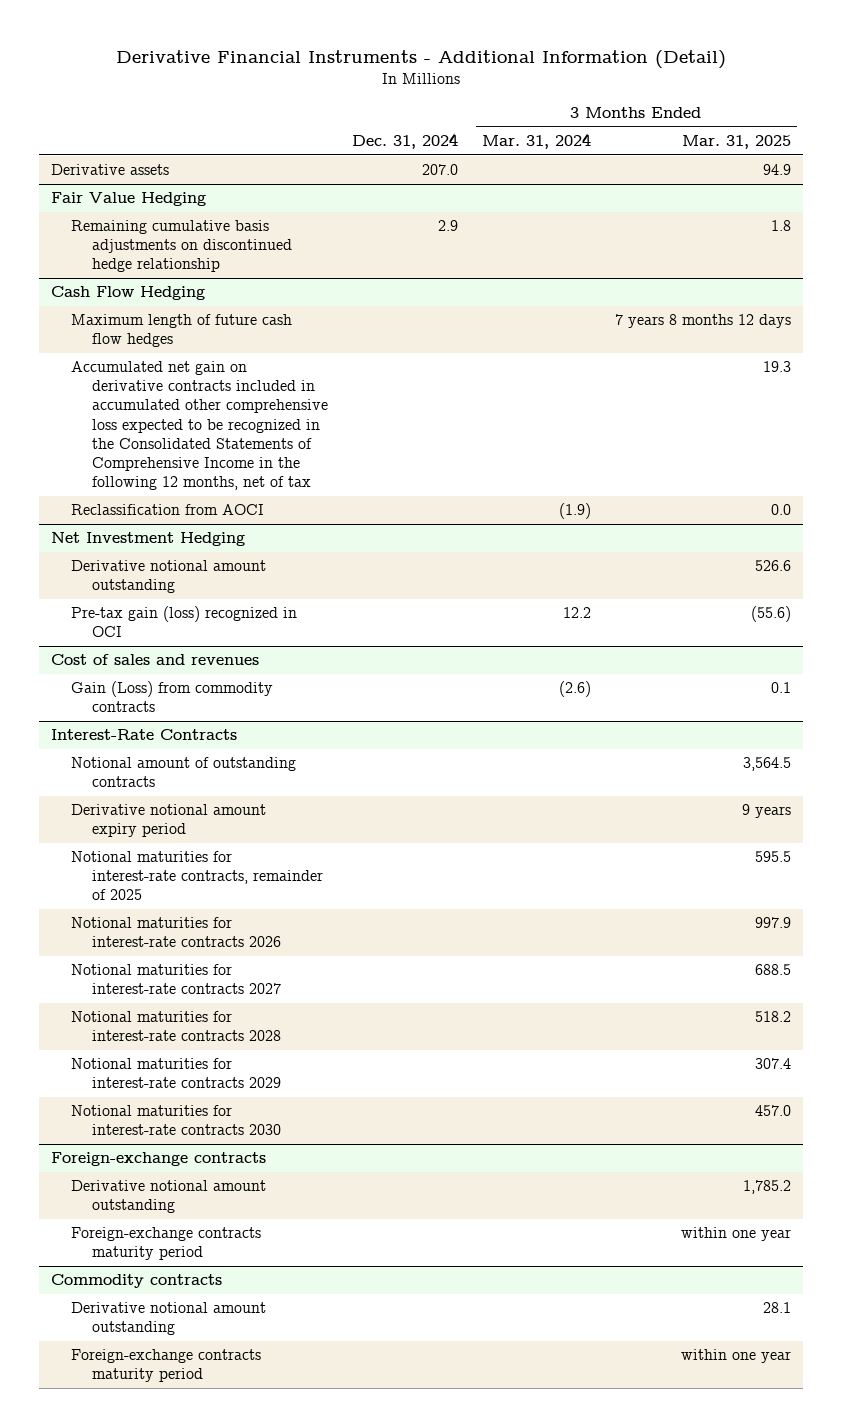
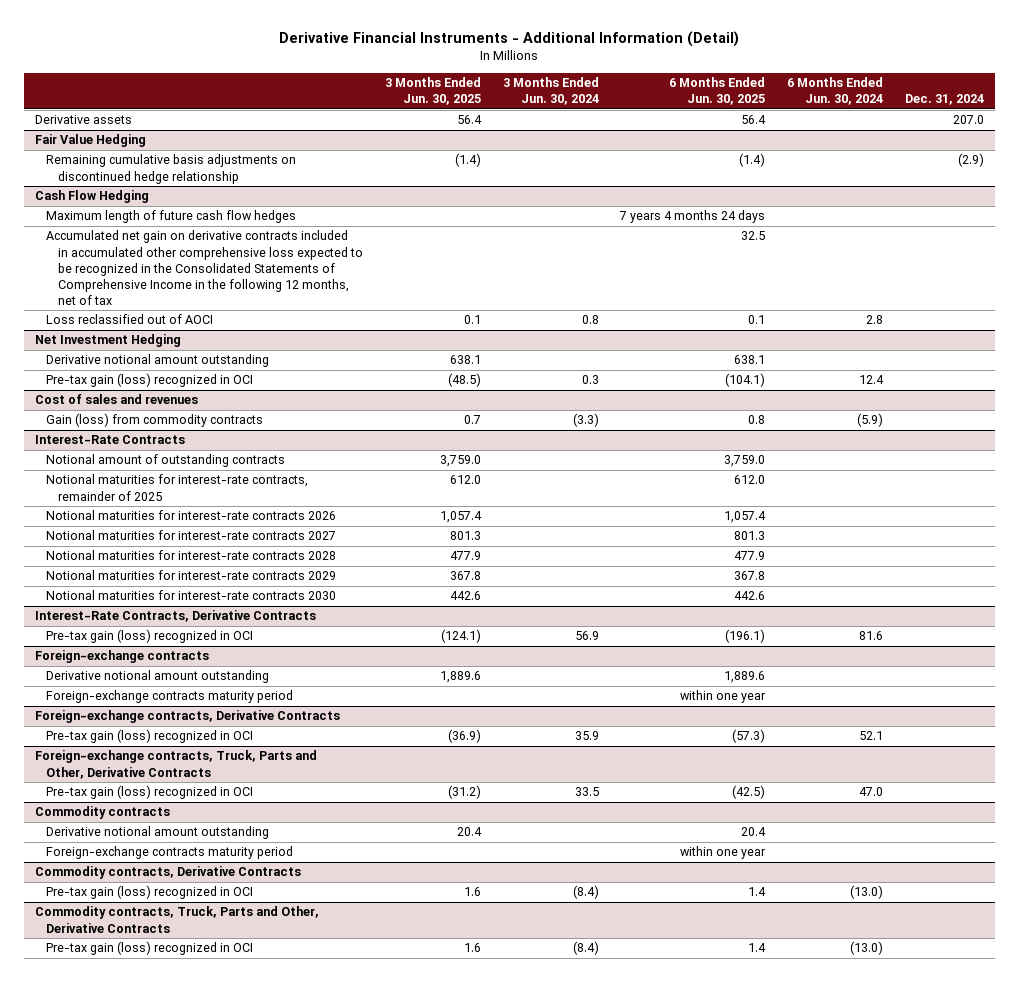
- | Dec. 31, 2024 | 3 Months Ended Mar. 31, 2024 | 3 Months Ended Mar. 31, 2025
+ | 3 Months Ended Jun. 30, 2025 | 3 Months Ended Jun. 30, 2024 | 6 Months Ended Jun. 30, 2025 | 6 Months Ended Jun. 30, 2024 | Dec. 31, 2024
@ Fair Value Hedging
- Remaining cumulative basis adjustments on discontinued hedge relationship | 2.9 | | 1.8
+ Remaining cumulative basis adjustments on discontinued hedge relationship | (1.4) | | (1.4) | | (2.9)
@ Cash Flow Hedging
- Reclassification from AOCI | | (1.9) | 0.0
+ Loss reclassified out of AOCI | 0.1 | 0.8 | 0.1 | 2.8 |
@ Cost of sales and revenues
- Gain (Loss) from commodity contracts | | (2.6) | 0.1
+ Gain (loss) from commodity contracts | 0.7 | (3.3) | 0.8 | (5.9) |
@ Interest-Rate Contracts
- Derivative notional amount expiry period | | | 9 years
+ Interest-Rate Contracts, Derivative Contracts
+ Pre-tax gain (loss) recognized in OCI | (124.1) | 56.9 | (196.1) | 81.6 |
+ Foreign-exchange contracts, Derivative Contracts
+ Pre-tax gain (loss) recognized in OCI | (36.9) | 35.9 | (57.3) | 52.1 |
+ Foreign-exchange contracts, Truck, Parts and Other, Derivative Contracts
+ Pre-tax gain (loss) recognized in OCI | (31.2) | 33.5 | (42.5) | 47.0 |
+ Commodity contracts, Derivative Contracts
+ Pre-tax gain (loss) recognized in OCI | 1.6 | (8.4) | 1.4 | (13.0) |
+ Commodity contracts, Truck, Parts and Other, Derivative Contracts
+ Pre-tax gain (loss) recognized in OCI | 1.6 | (8.4) | 1.4 | (13.0) |

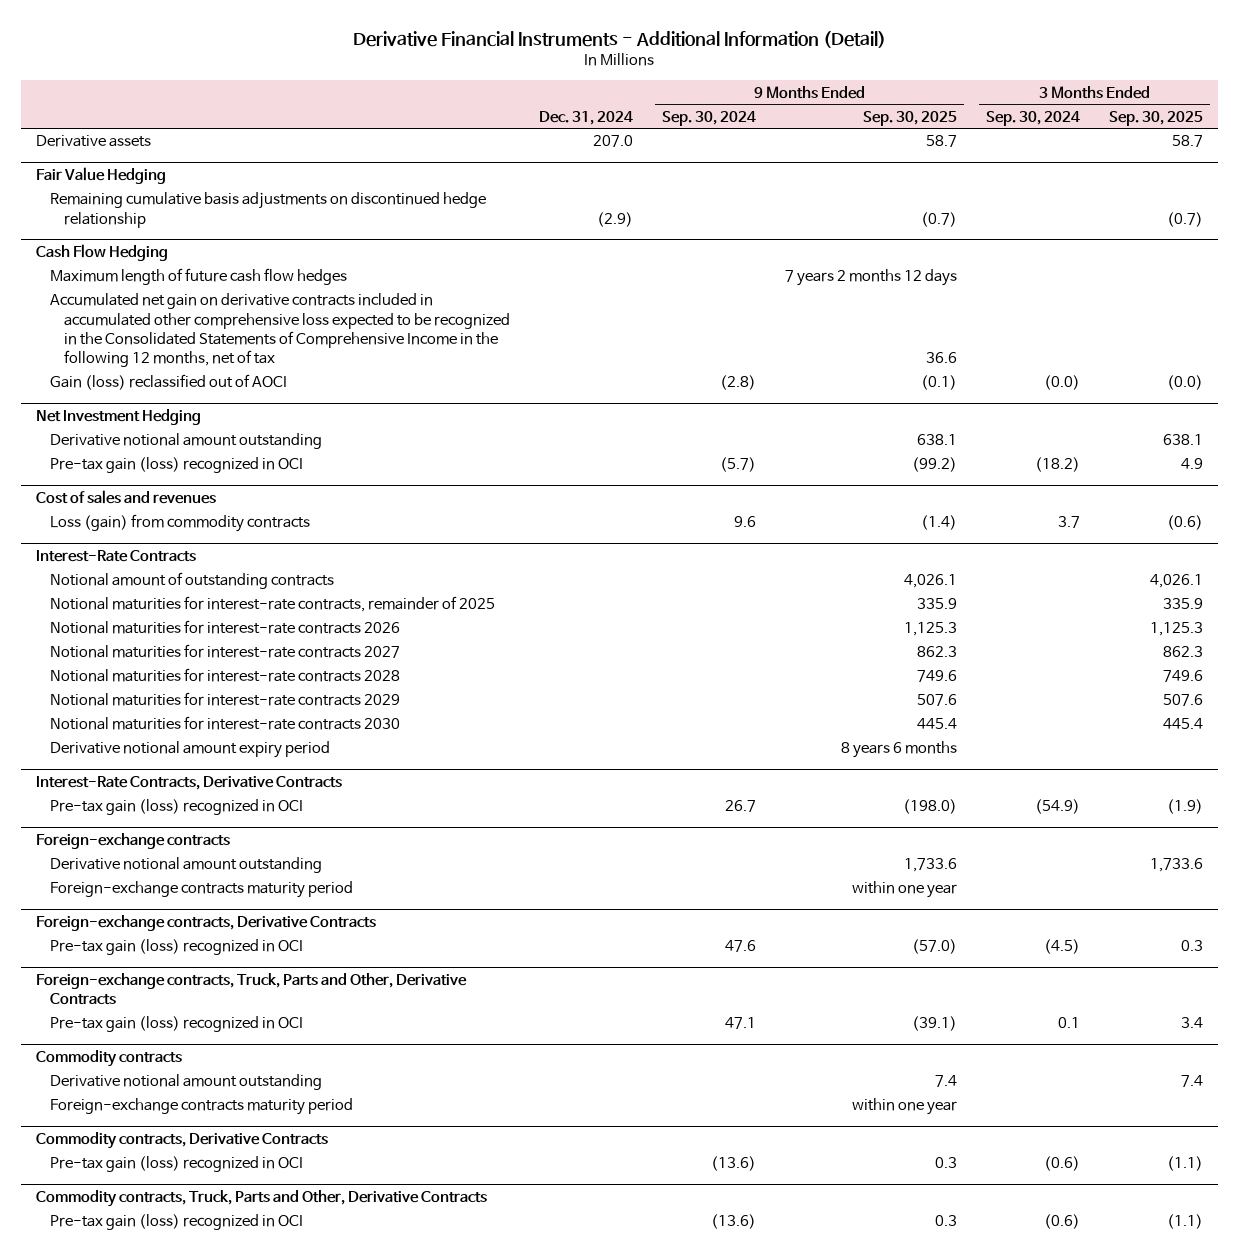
- | 3 Months Ended Jun. 30, 2025 | 3 Months Ended Jun. 30, 2024 | 6 Months Ended Jun. 30, 2025 | 6 Months Ended Jun. 30, 2024 | Dec. 31, 2024
+ | Dec. 31, 2024 | 9 Months Ended Sep. 30, 2024 | 9 Months Ended Sep. 30, 2025 | 3 Months Ended Sep. 30, 2024 | 3 Months Ended Sep. 30, 2025
@ Cash Flow Hedging
- Loss reclassified out of AOCI | 0.1 | 0.8 | 0.1 | 2.8 |
+ Gain (loss) reclassified out of AOCI | | (2.8) | (0.1) | (0.0) | (0.0)
@ Cost of sales and revenues
- Gain (loss) from commodity contracts | 0.7 | (3.3) | 0.8 | (5.9) |
+ Loss (gain) from commodity contracts | | 9.6 | (1.4) | 3.7 | (0.6)
@ Interest-Rate Contracts
+ Derivative notional amount expiry period | | | 8 years 6 months | |

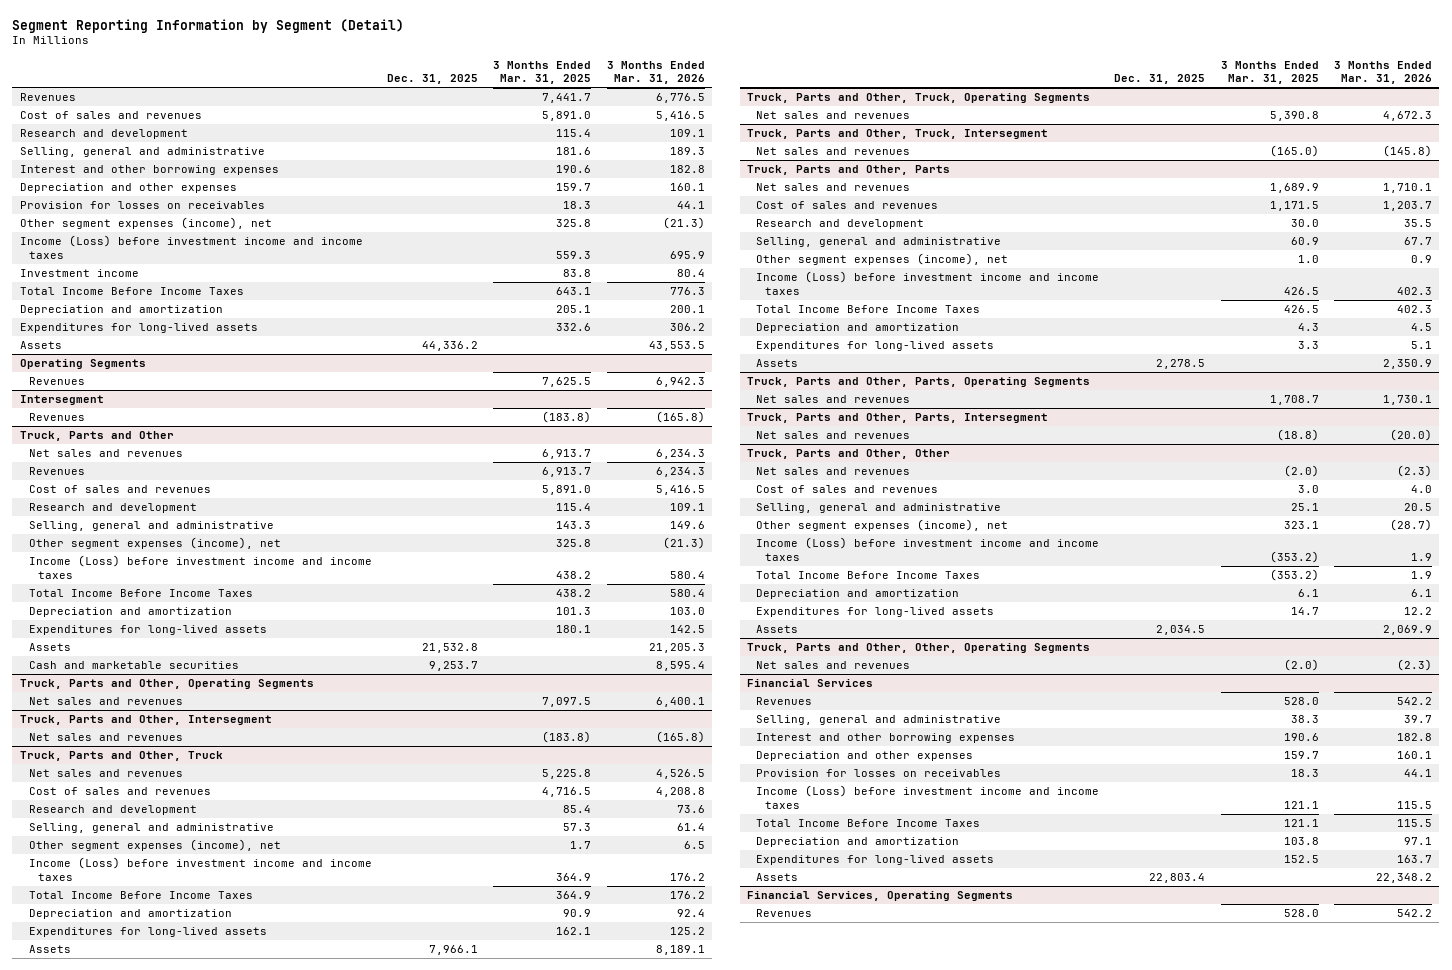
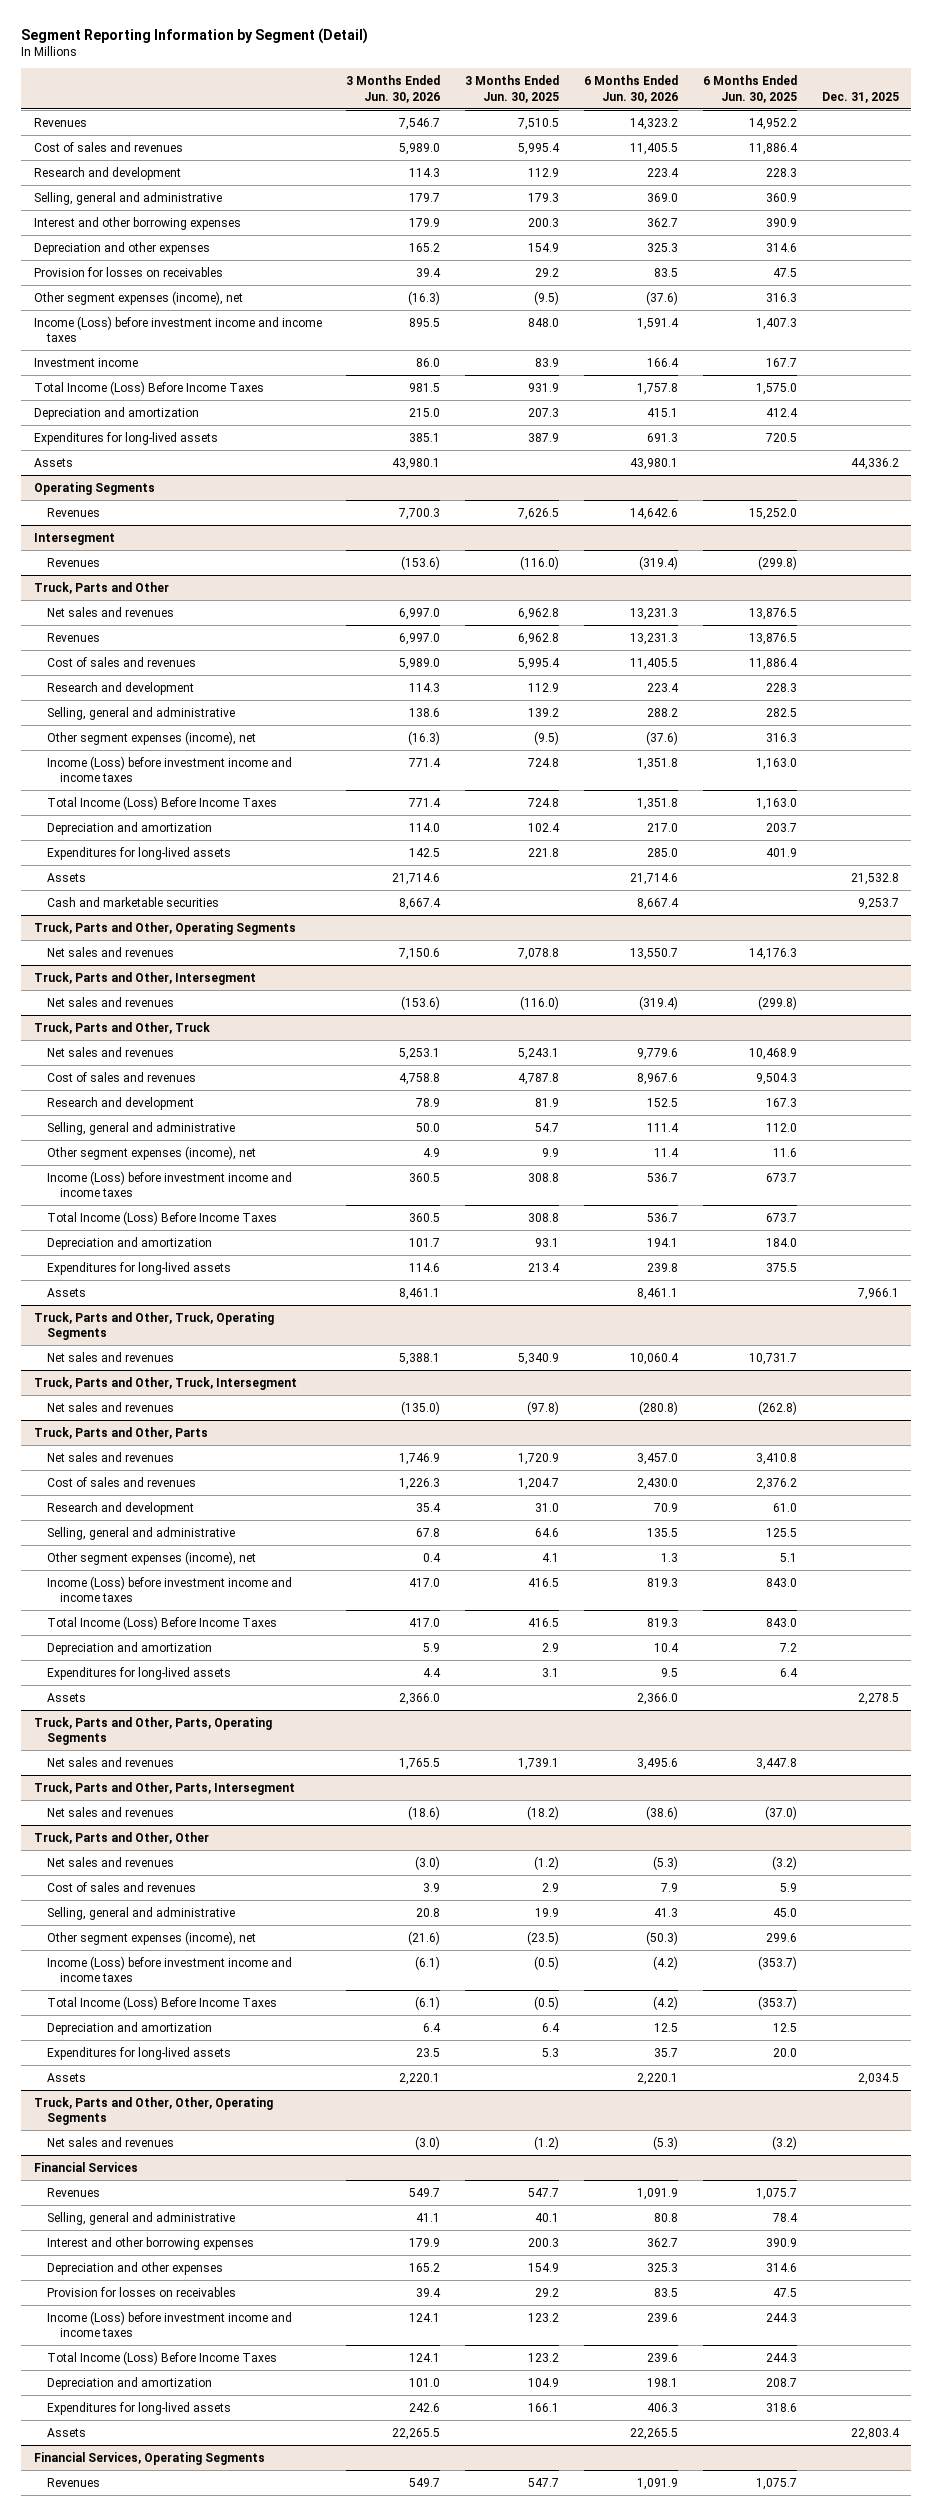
- | Dec. 31, 2025 | 3 Months Ended Mar. 31, 2025 | 3 Months Ended Mar. 31, 2026
+ | 3 Months Ended Jun. 30, 2026 | 3 Months Ended Jun. 30, 2025 | 6 Months Ended Jun. 30, 2026 | 6 Months Ended Jun. 30, 2025 | Dec. 31, 2025
- Total Income Before Income Taxes | | 643.1 | 776.3
+ Total Income (Loss) Before Income Taxes | 981.5 | 931.9 | 1,757.8 | 1,575.0 |
@ Truck, Parts and Other
- Total Income Before Income Taxes | | 438.2 | 580.4
+ Total Income (Loss) Before Income Taxes | 771.4 | 724.8 | 1,351.8 | 1,163.0 |
@ Truck, Parts and Other, Truck
- Total Income Before Income Taxes | | 364.9 | 176.2
+ Total Income (Loss) Before Income Taxes | 360.5 | 308.8 | 536.7 | 673.7 |
@ Truck, Parts and Other, Parts
- Total Income Before Income Taxes | | 426.5 | 402.3
+ Total Income (Loss) Before Income Taxes | 417.0 | 416.5 | 819.3 | 843.0 |
@ Truck, Parts and Other, Other
- Total Income Before Income Taxes | | (353.2) | 1.9
+ Total Income (Loss) Before Income Taxes | (6.1) | (0.5) | (4.2) | (353.7) |
@ Financial Services
- Total Income Before Income Taxes | | 121.1 | 115.5
+ Total Income (Loss) Before Income Taxes | 124.1 | 123.2 | 239.6 | 244.3 |

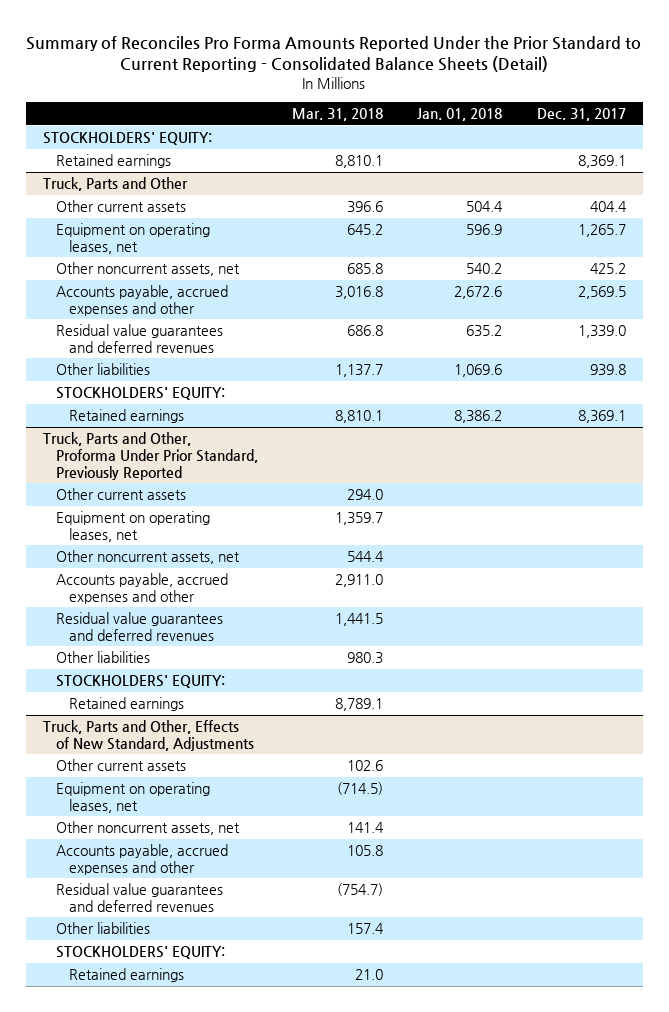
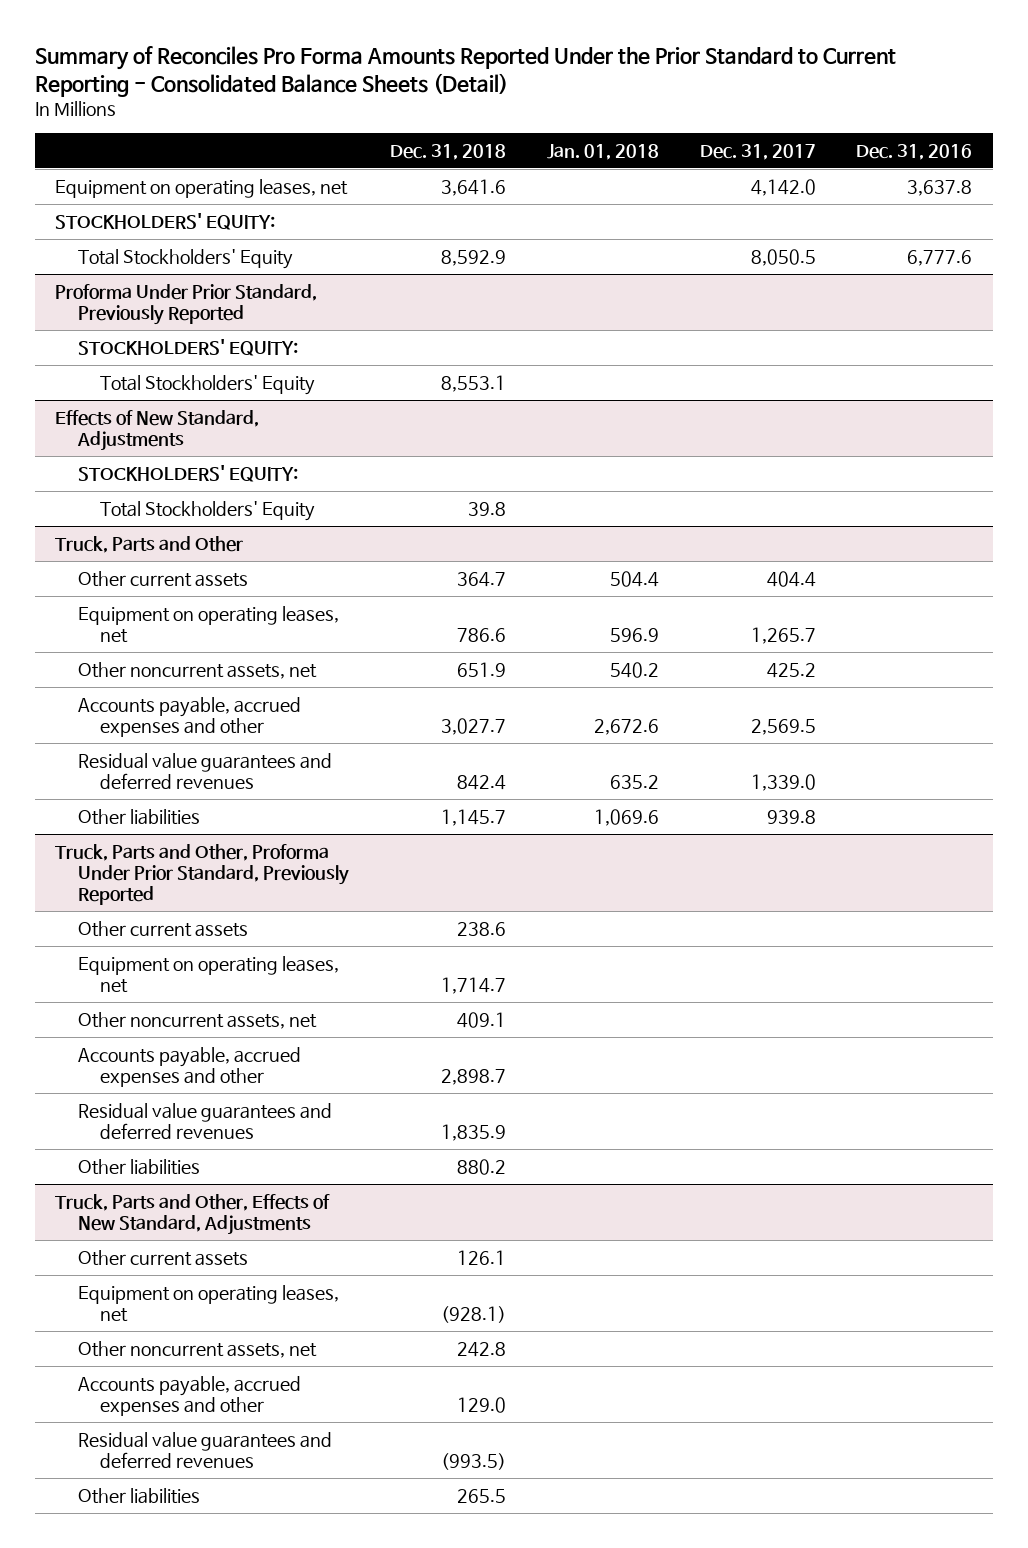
- | Mar. 31, 2018 | Jan. 01, 2018 | Dec. 31, 2017
+ | Dec. 31, 2018 | Jan. 01, 2018 | Dec. 31, 2017 | Dec. 31, 2016
+ Equipment on operating leases, net | 3,641.6 | | 4,142.0 | 3,637.8
- Retained earnings | 8,810.1 | | 8,369.1
+ Total Stockholders' Equity | 8,592.9 | | 8,050.5 | 6,777.6
+ Proforma Under Prior Standard, Previously Reported
+ STOCKHOLDERS' EQUITY:
+ Total Stockholders' Equity | 8,553.1 | | |
+ Effects of New Standard, Adjustments
+ STOCKHOLDERS' EQUITY:
+ Total Stockholders' Equity | 39.8 | | |
@ Truck, Parts and Other
- STOCKHOLDERS' EQUITY:
- Retained earnings | 8,810.1 | 8,386.2 | 8,369.1
@ Truck, Parts and Other, Proforma Under Prior Standard, Previously Reported
- STOCKHOLDERS' EQUITY:
- Retained earnings | 8,789.1 | |
@ Truck, Parts and Other, Effects of New Standard, Adjustments
- STOCKHOLDERS' EQUITY:
- Retained earnings | 21.0 | |

